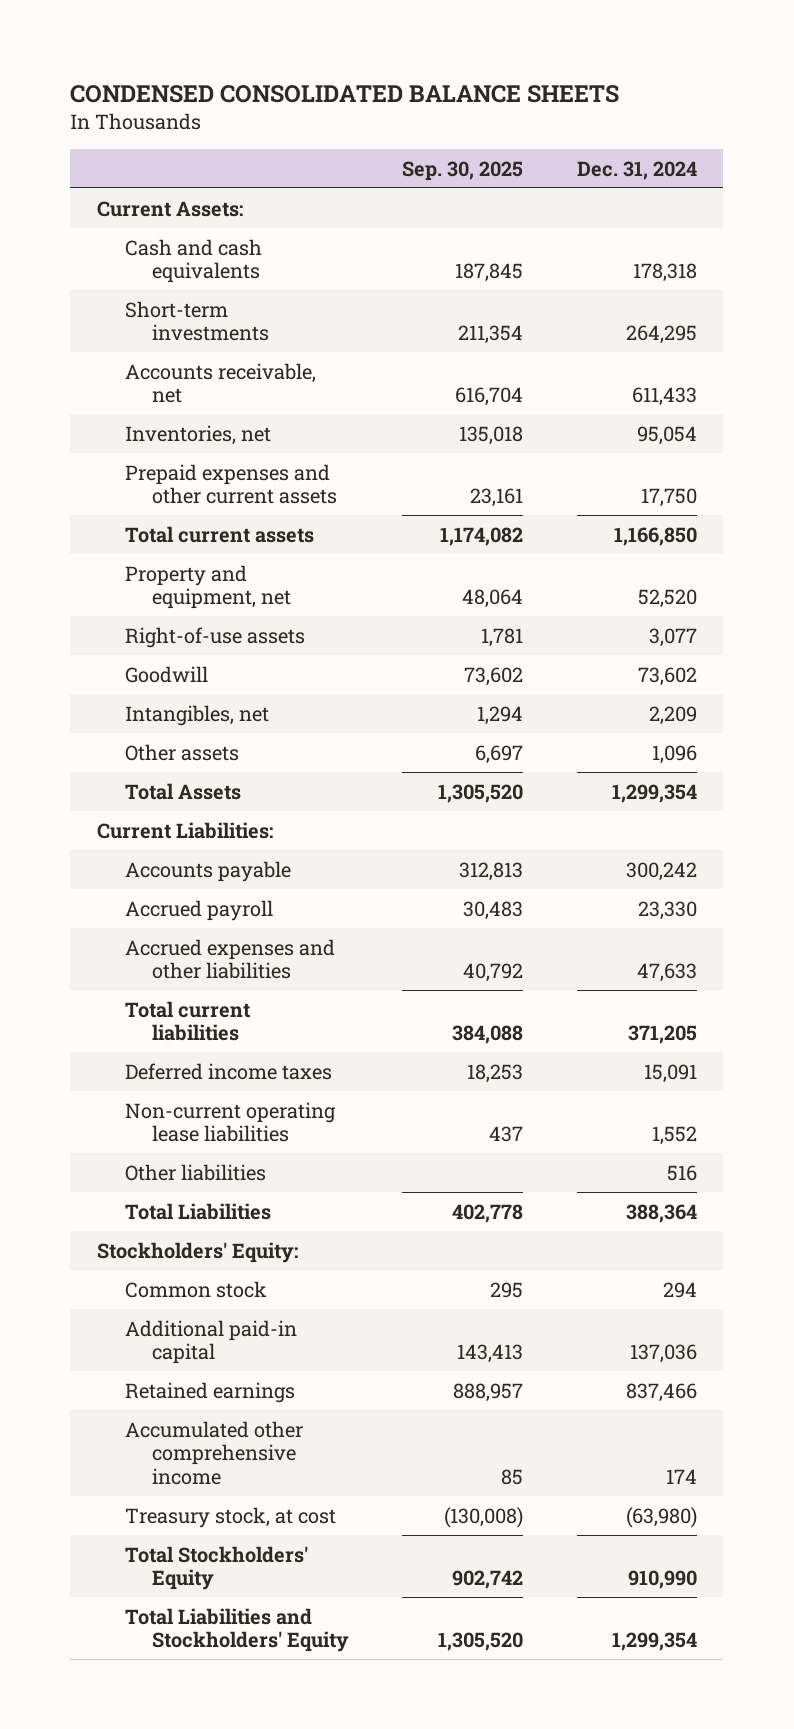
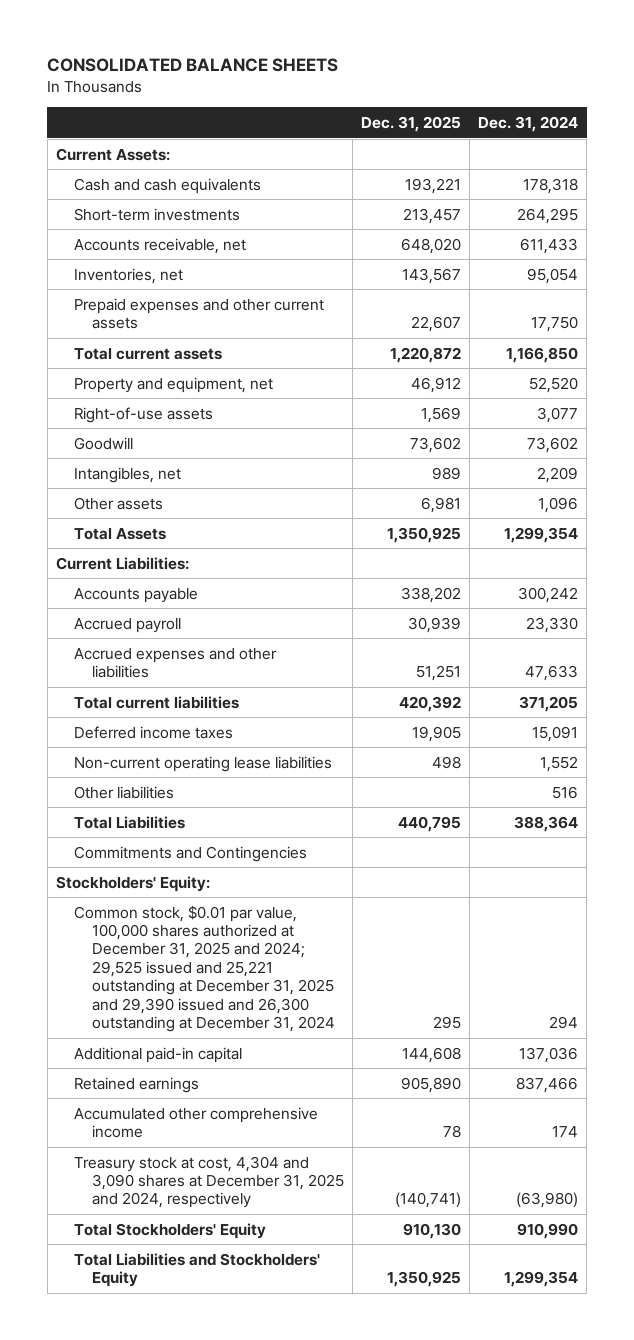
- CONDENSED CONSOLIDATED BALANCE SHEETS
+ CONSOLIDATED BALANCE SHEETS
- | Sep. 30, 2025 | Dec. 31, 2024
+ | Dec. 31, 2025 | Dec. 31, 2024
+ Commitments and Contingencies
- Common stock | 295 | 294
+ Common stock, $0.01 par value, 100,000 shares authorized at December 31, 2025 and 2024; 29,525 issued and 25,221 outstanding at December 31, 2025 and 29,390 issued and 26,300 outstanding at December 31, 2024 | 295 | 294
- Treasury stock, at cost | (130,008) | (63,980)
+ Treasury stock at cost, 4,304 and 3,090 shares at December 31, 2025 and 2024, respectively | (140,741) | (63,980)

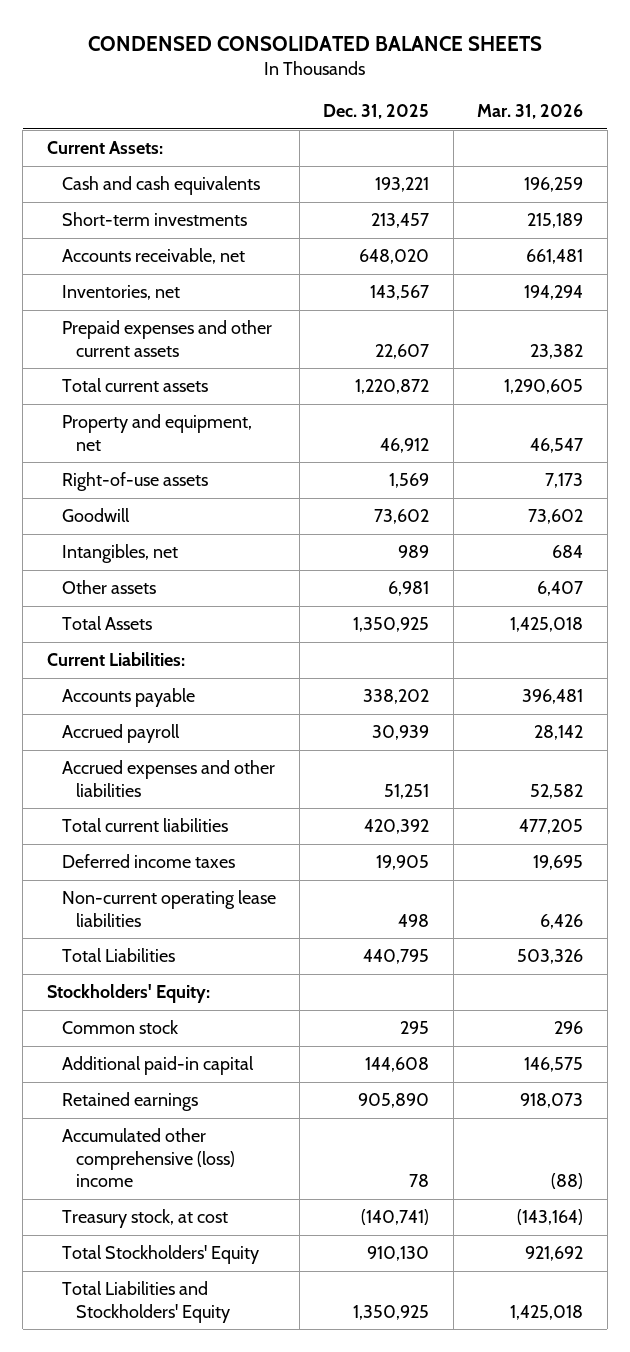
- CONSOLIDATED BALANCE SHEETS
+ CONDENSED CONSOLIDATED BALANCE SHEETS
- | Dec. 31, 2025 | Dec. 31, 2024
+ | Dec. 31, 2025 | Mar. 31, 2026
- Other liabilities | | 516
- Commitments and Contingencies
- Common stock, $0.01 par value, 100,000 shares authorized at December 31, 2025 and 2024; 29,525 issued and 25,221 outstanding at December 31, 2025 and 29,390 issued and 26,300 outstanding at December 31, 2024 | 295 | 294
+ Common stock | 295 | 296
- Accumulated other comprehensive income | 78 | 174
- Treasury stock at cost, 4,304 and 3,090 shares at December 31, 2025 and 2024, respectively | (140,741) | (63,980)
+ Accumulated other comprehensive (loss) income | 78 | (88)
+ Treasury stock, at cost | (140,741) | (143,164)

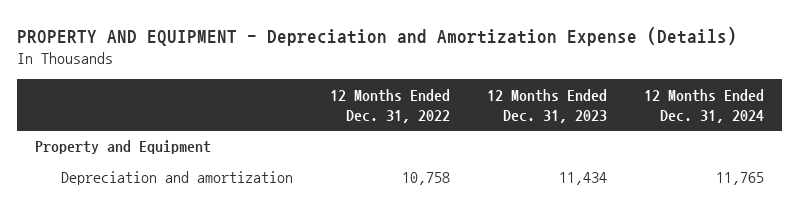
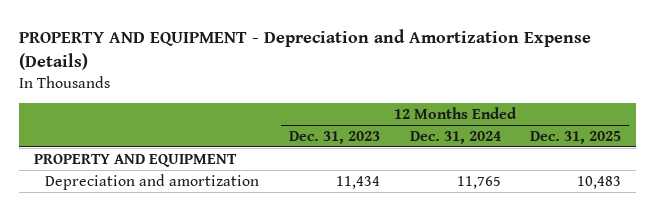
- | 12 Months Ended Dec. 31, 2022 | 12 Months Ended Dec. 31, 2023 | 12 Months Ended Dec. 31, 2024
+ | 12 Months Ended Dec. 31, 2023 | 12 Months Ended Dec. 31, 2024 | 12 Months Ended Dec. 31, 2025
- Property and Equipment
+ PROPERTY AND EQUIPMENT

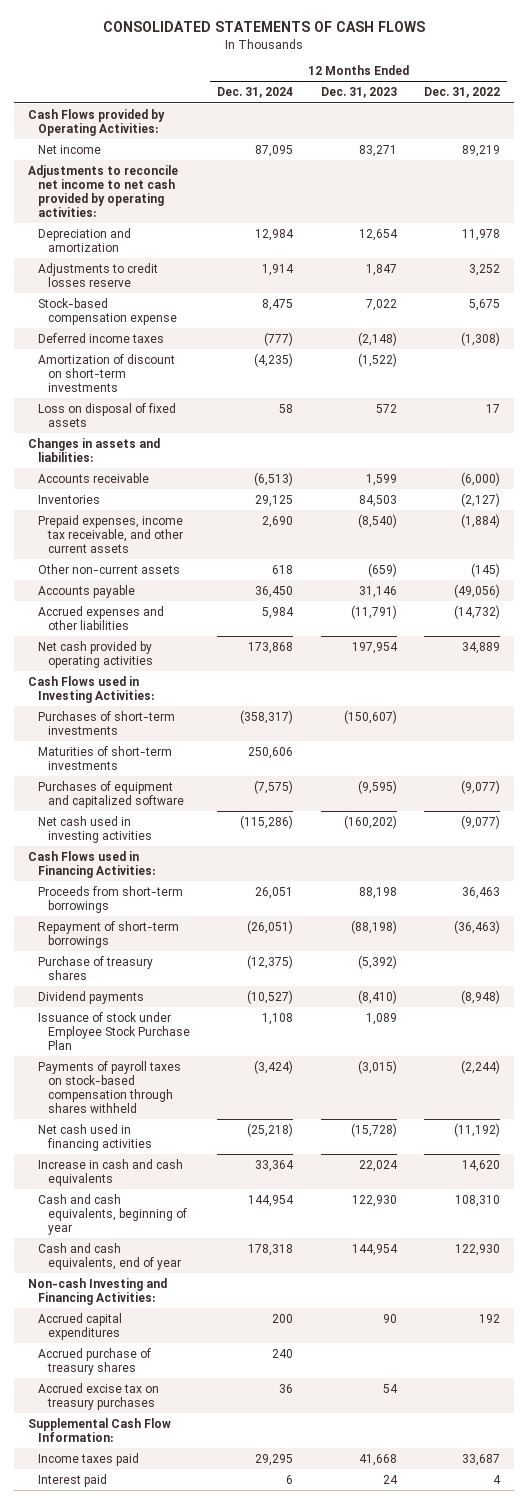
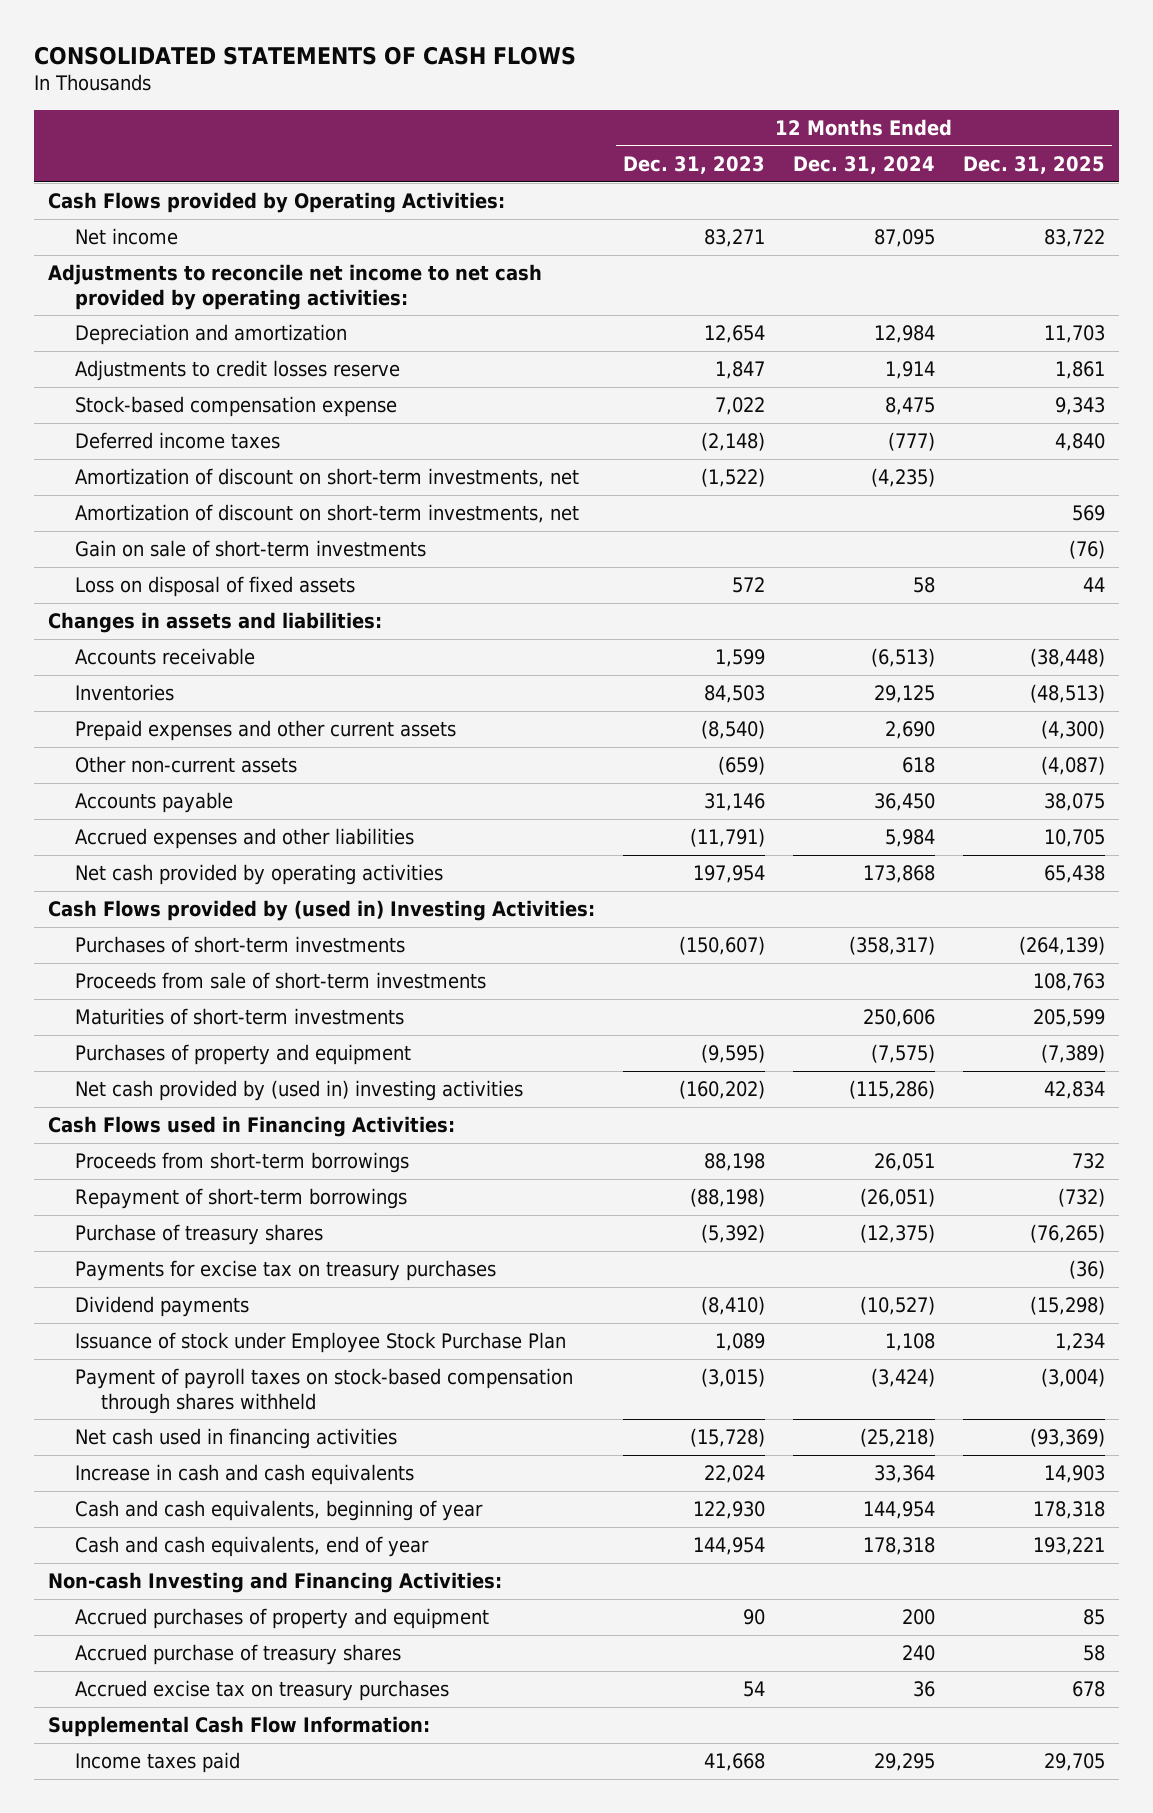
- | 12 Months Ended Dec. 31, 2024 | 12 Months Ended Dec. 31, 2023 | 12 Months Ended Dec. 31, 2022
+ | 12 Months Ended Dec. 31, 2023 | 12 Months Ended Dec. 31, 2024 | 12 Months Ended Dec. 31, 2025
- Amortization of discount on short-term investments | (4,235) | (1,522) |
+ Amortization of discount on short-term investments, net | (1,522) | (4,235) |
+ Amortization of discount on short-term investments, net | | | 569
+ Gain on sale of short-term investments | | | (76)
- Prepaid expenses, income tax receivable, and other current assets | 2,690 | (8,540) | (1,884)
+ Prepaid expenses and other current assets | (8,540) | 2,690 | (4,300)
- Cash Flows used in Investing Activities:
+ Cash Flows provided by (used in) Investing Activities:
+ Proceeds from sale of short-term investments | | | 108,763
- Purchases of equipment and capitalized software | (7,575) | (9,595) | (9,077)
- Net cash used in investing activities | (115,286) | (160,202) | (9,077)
+ Purchases of property and equipment | (9,595) | (7,575) | (7,389)
+ Net cash provided by (used in) investing activities | (160,202) | (115,286) | 42,834
+ Payments for excise tax on treasury purchases | | | (36)
- Payments of payroll taxes on stock-based compensation through shares withheld | (3,424) | (3,015) | (2,244)
+ Payment of payroll taxes on stock-based compensation through shares withheld | (3,015) | (3,424) | (3,004)
- Accrued capital expenditures | 200 | 90 | 192
+ Accrued purchases of property and equipment | 90 | 200 | 85
- Interest paid | 6 | 24 | 4

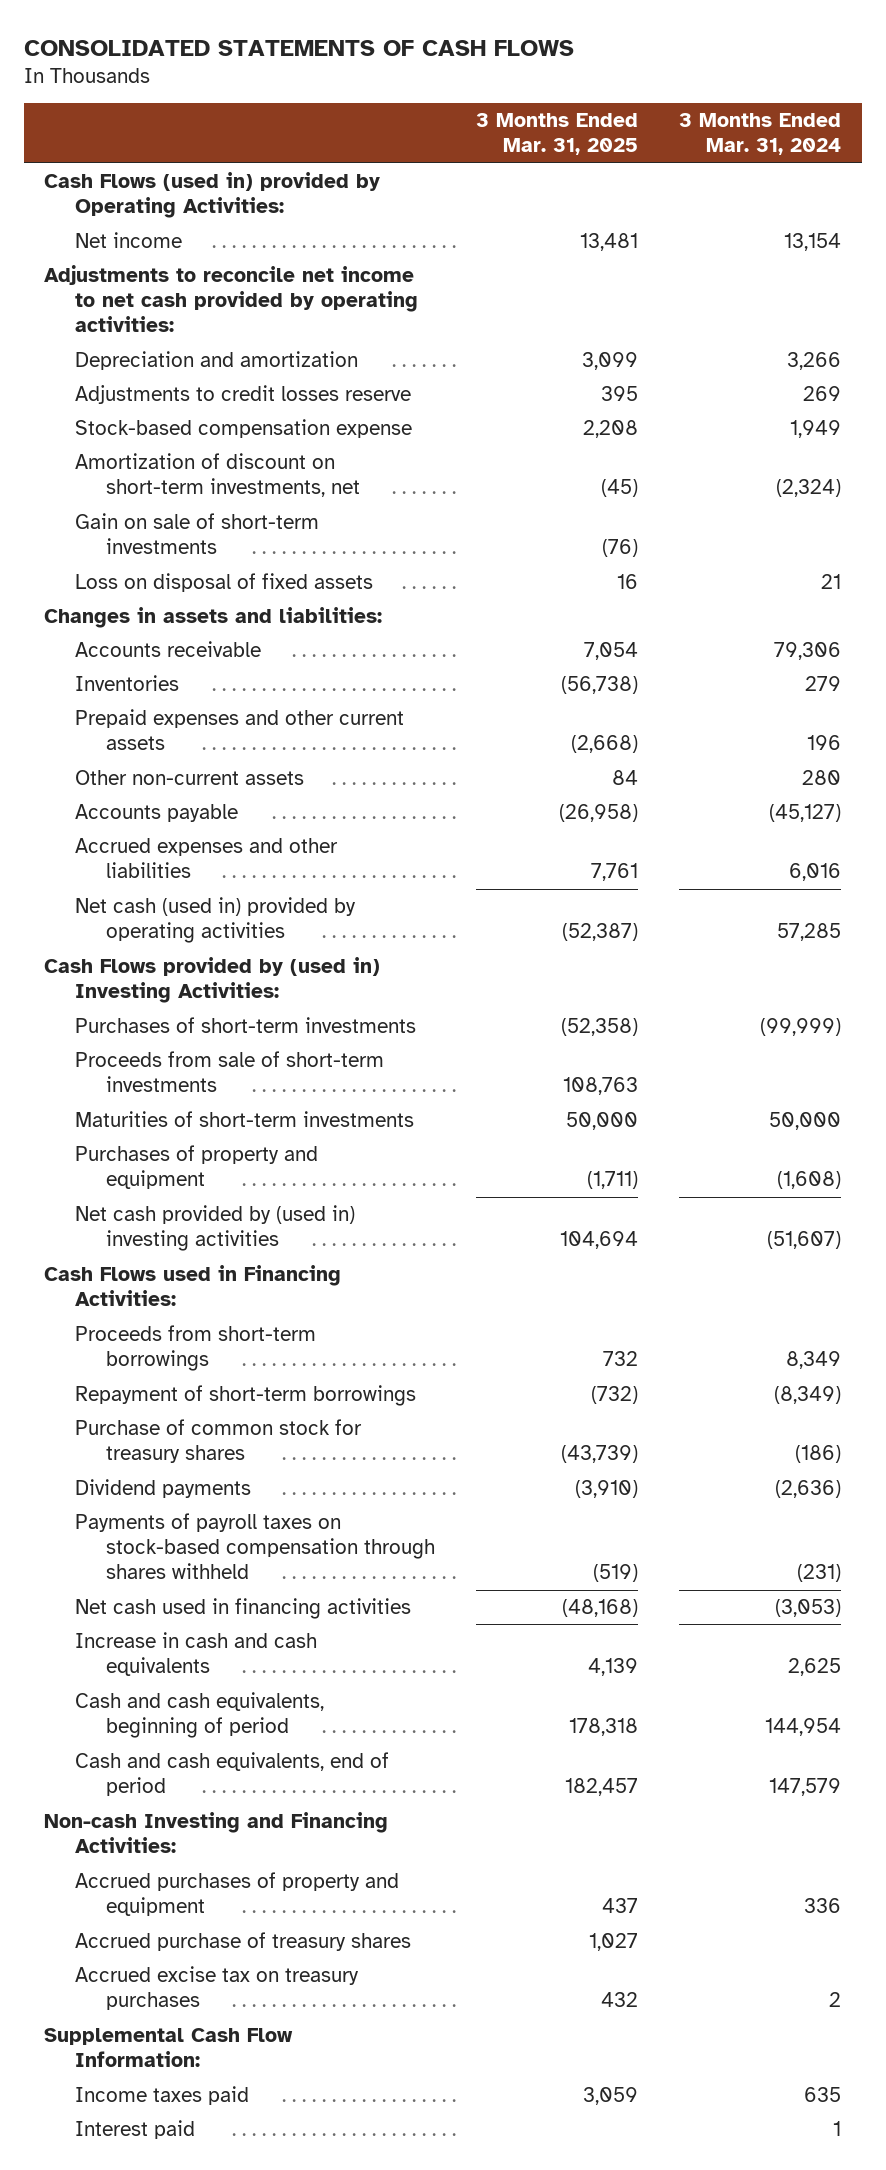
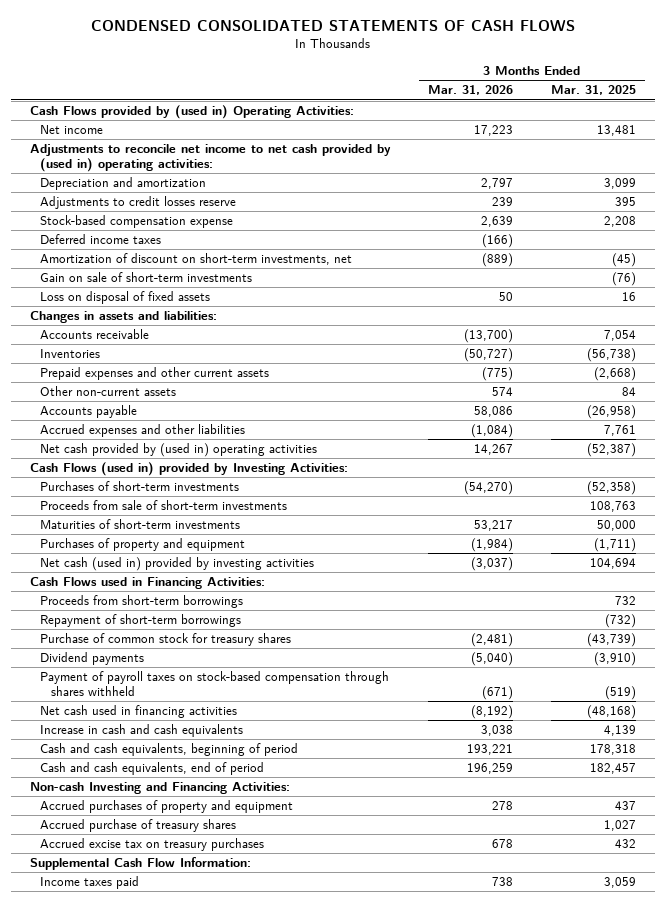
- CONSOLIDATED STATEMENTS OF CASH FLOWS
+ CONDENSED CONSOLIDATED STATEMENTS OF CASH FLOWS
- | 3 Months Ended Mar. 31, 2025 | 3 Months Ended Mar. 31, 2024
+ | 3 Months Ended Mar. 31, 2026 | 3 Months Ended Mar. 31, 2025
- Cash Flows (used in) provided by Operating Activities:
+ Cash Flows provided by (used in) Operating Activities:
- Adjustments to reconcile net income to net cash provided by operating activities:
+ Adjustments to reconcile net income to net cash provided by (used in) operating activities:
+ Deferred income taxes | (166) |
- Net cash (used in) provided by operating activities | (52,387) | 57,285
- Cash Flows provided by (used in) Investing Activities:
+ Net cash provided by (used in) operating activities | 14,267 | (52,387)
+ Cash Flows (used in) provided by Investing Activities:
- Net cash provided by (used in) investing activities | 104,694 | (51,607)
+ Net cash (used in) provided by investing activities | (3,037) | 104,694
- Payments of payroll taxes on stock-based compensation through shares withheld | (519) | (231)
+ Payment of payroll taxes on stock-based compensation through shares withheld | (671) | (519)
- Interest paid | | 1

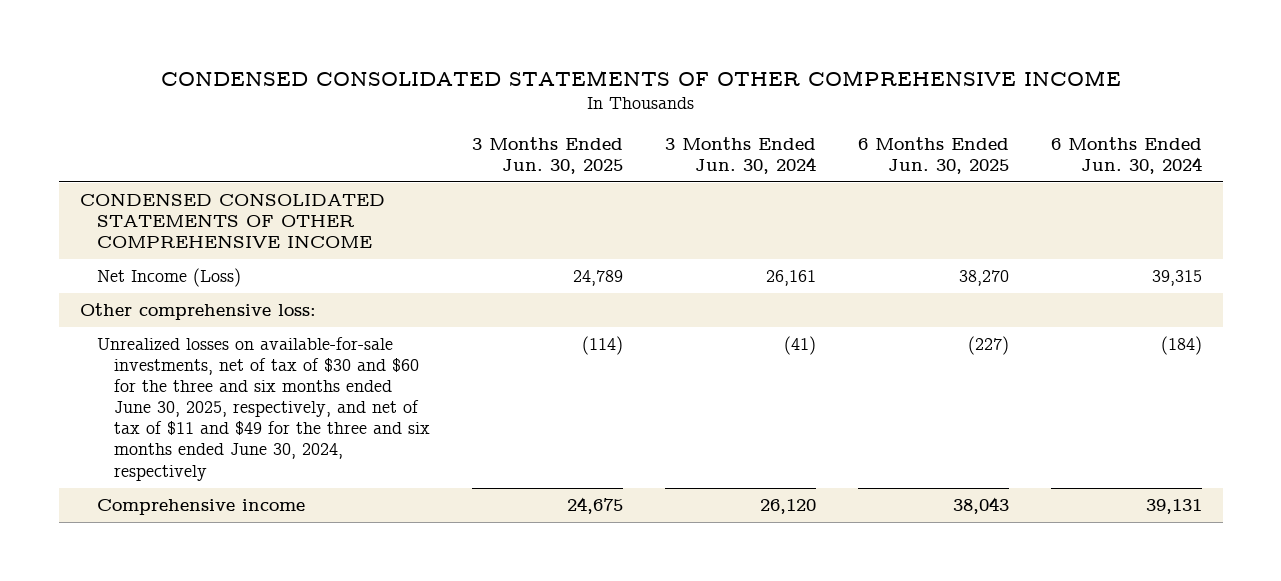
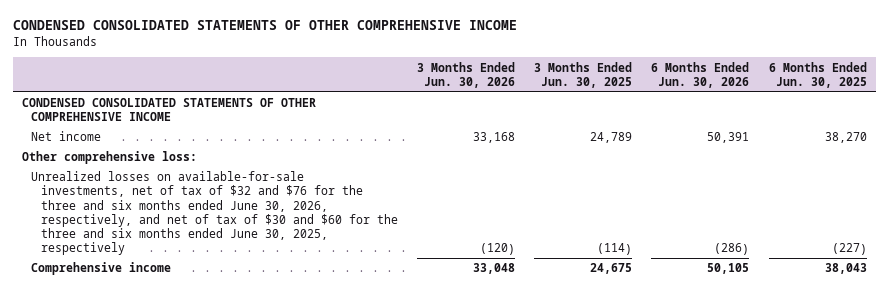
- | 3 Months Ended Jun. 30, 2025 | 3 Months Ended Jun. 30, 2024 | 6 Months Ended Jun. 30, 2025 | 6 Months Ended Jun. 30, 2024
+ | 3 Months Ended Jun. 30, 2026 | 3 Months Ended Jun. 30, 2025 | 6 Months Ended Jun. 30, 2026 | 6 Months Ended Jun. 30, 2025
- Net Income (Loss) | 24,789 | 26,161 | 38,270 | 39,315
+ Net income | 33,168 | 24,789 | 50,391 | 38,270
- Unrealized losses on available-for-sale investments, net of tax of $30 and $60 for the three and six months ended June 30, 2025, respectively, and net of tax of $11 and $49 for the three and six months ended June 30, 2024, respectively | (114) | (41) | (227) | (184)
+ Unrealized losses on available-for-sale investments, net of tax of $32 and $76 for the three and six months ended June 30, 2026, respectively, and net of tax of $30 and $60 for the three and six months ended June 30, 2025, respectively | (120) | (114) | (286) | (227)

